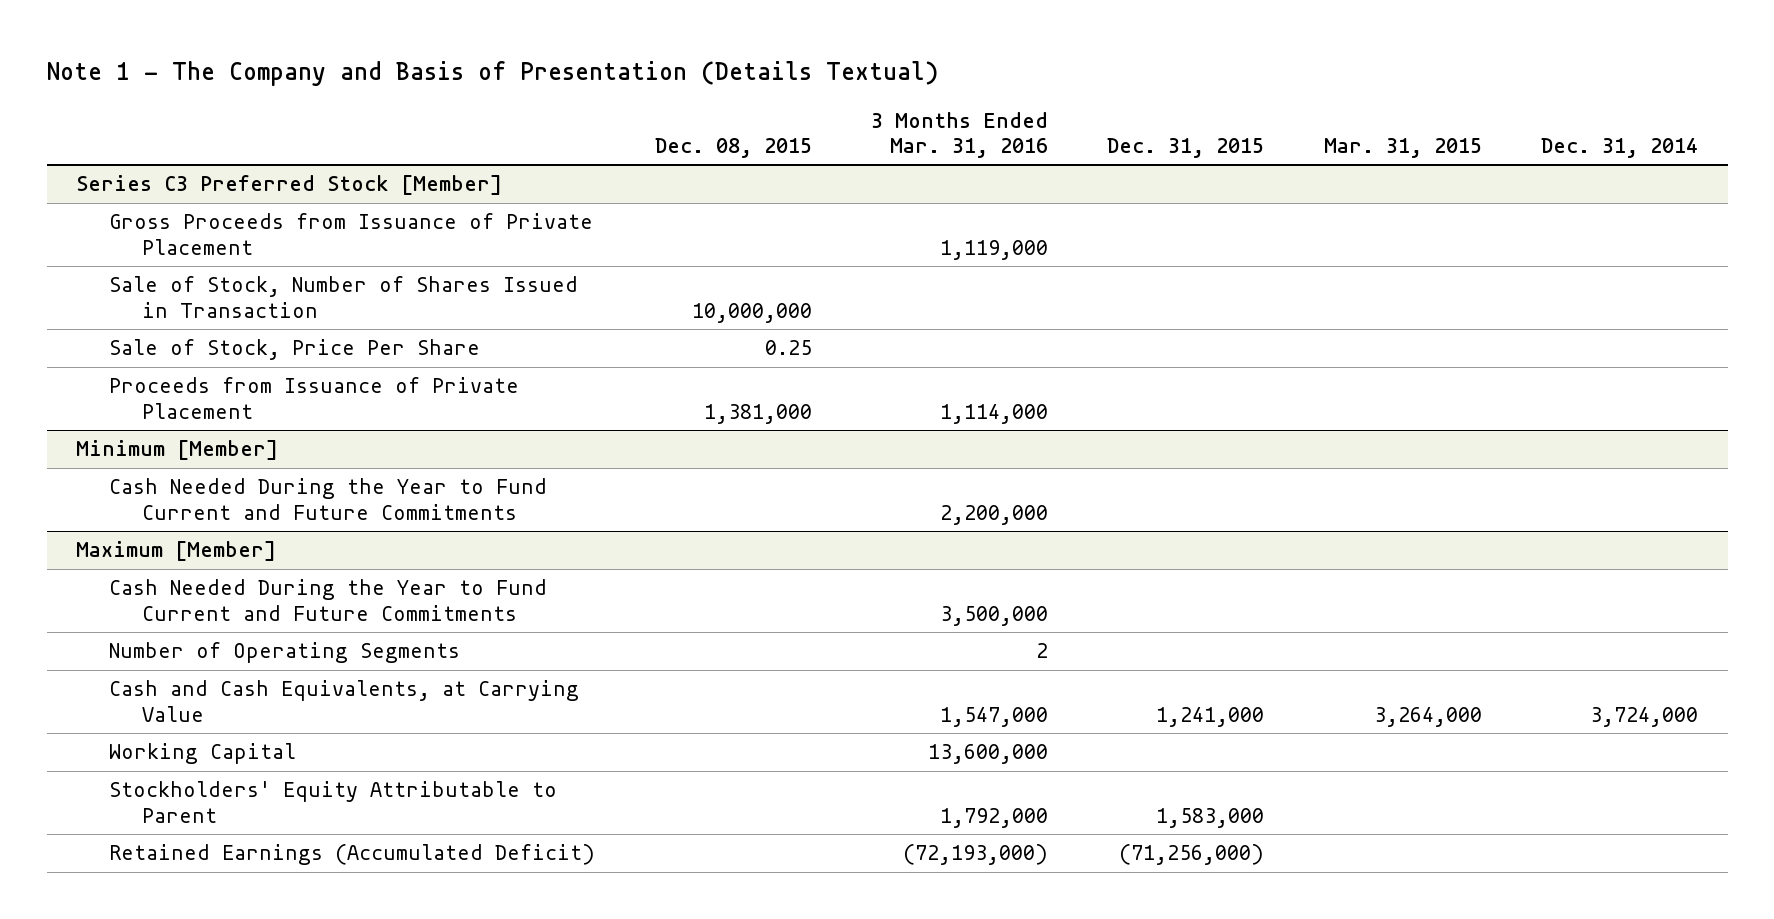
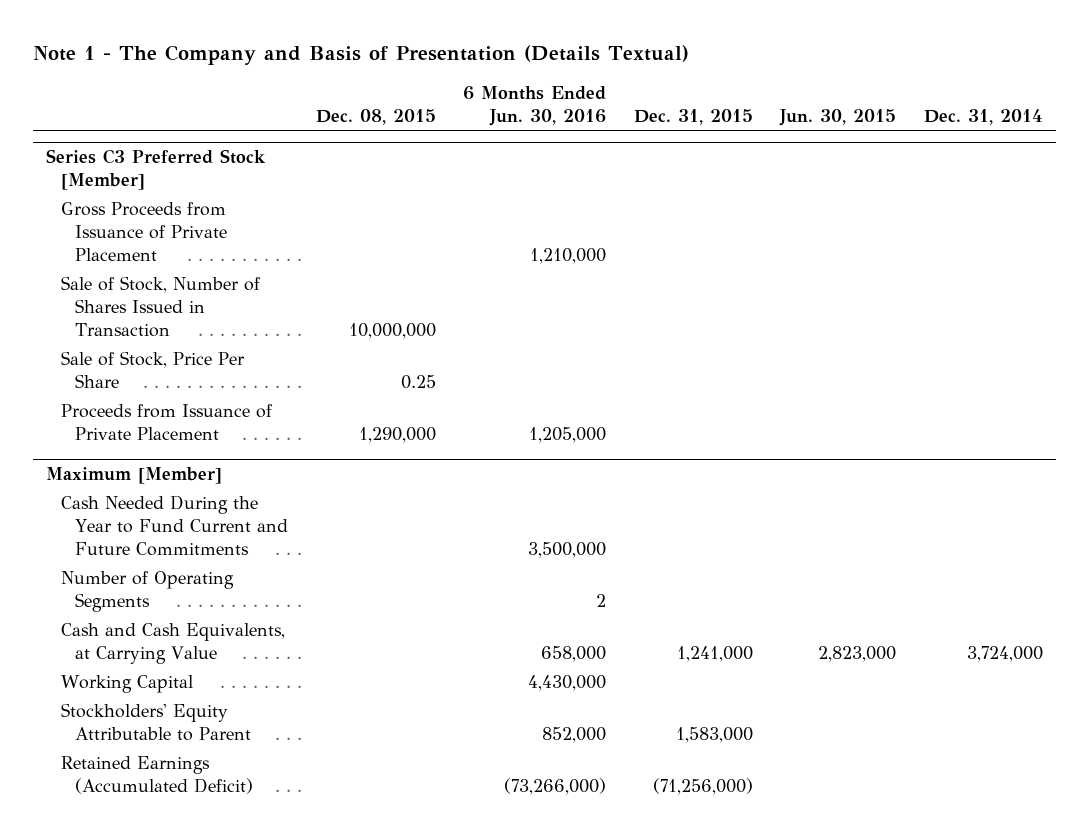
- | Dec. 08, 2015 | 3 Months Ended Mar. 31, 2016 | Dec. 31, 2015 | Mar. 31, 2015 | Dec. 31, 2014
+ | Dec. 08, 2015 | 6 Months Ended Jun. 30, 2016 | Dec. 31, 2015 | Jun. 30, 2015 | Dec. 31, 2014
@ Series C3 Preferred Stock [Member]
- Proceeds from Issuance of Private Placement | 1,381,000 | 1,114,000 | | |
- Minimum [Member]
- Cash Needed During the Year to Fund Current and Future Commitments | | 2,200,000 | | |
@ Series C3 Preferred Stock [Member]
+ Proceeds from Issuance of Private Placement | 1,290,000 | 1,205,000 | | |

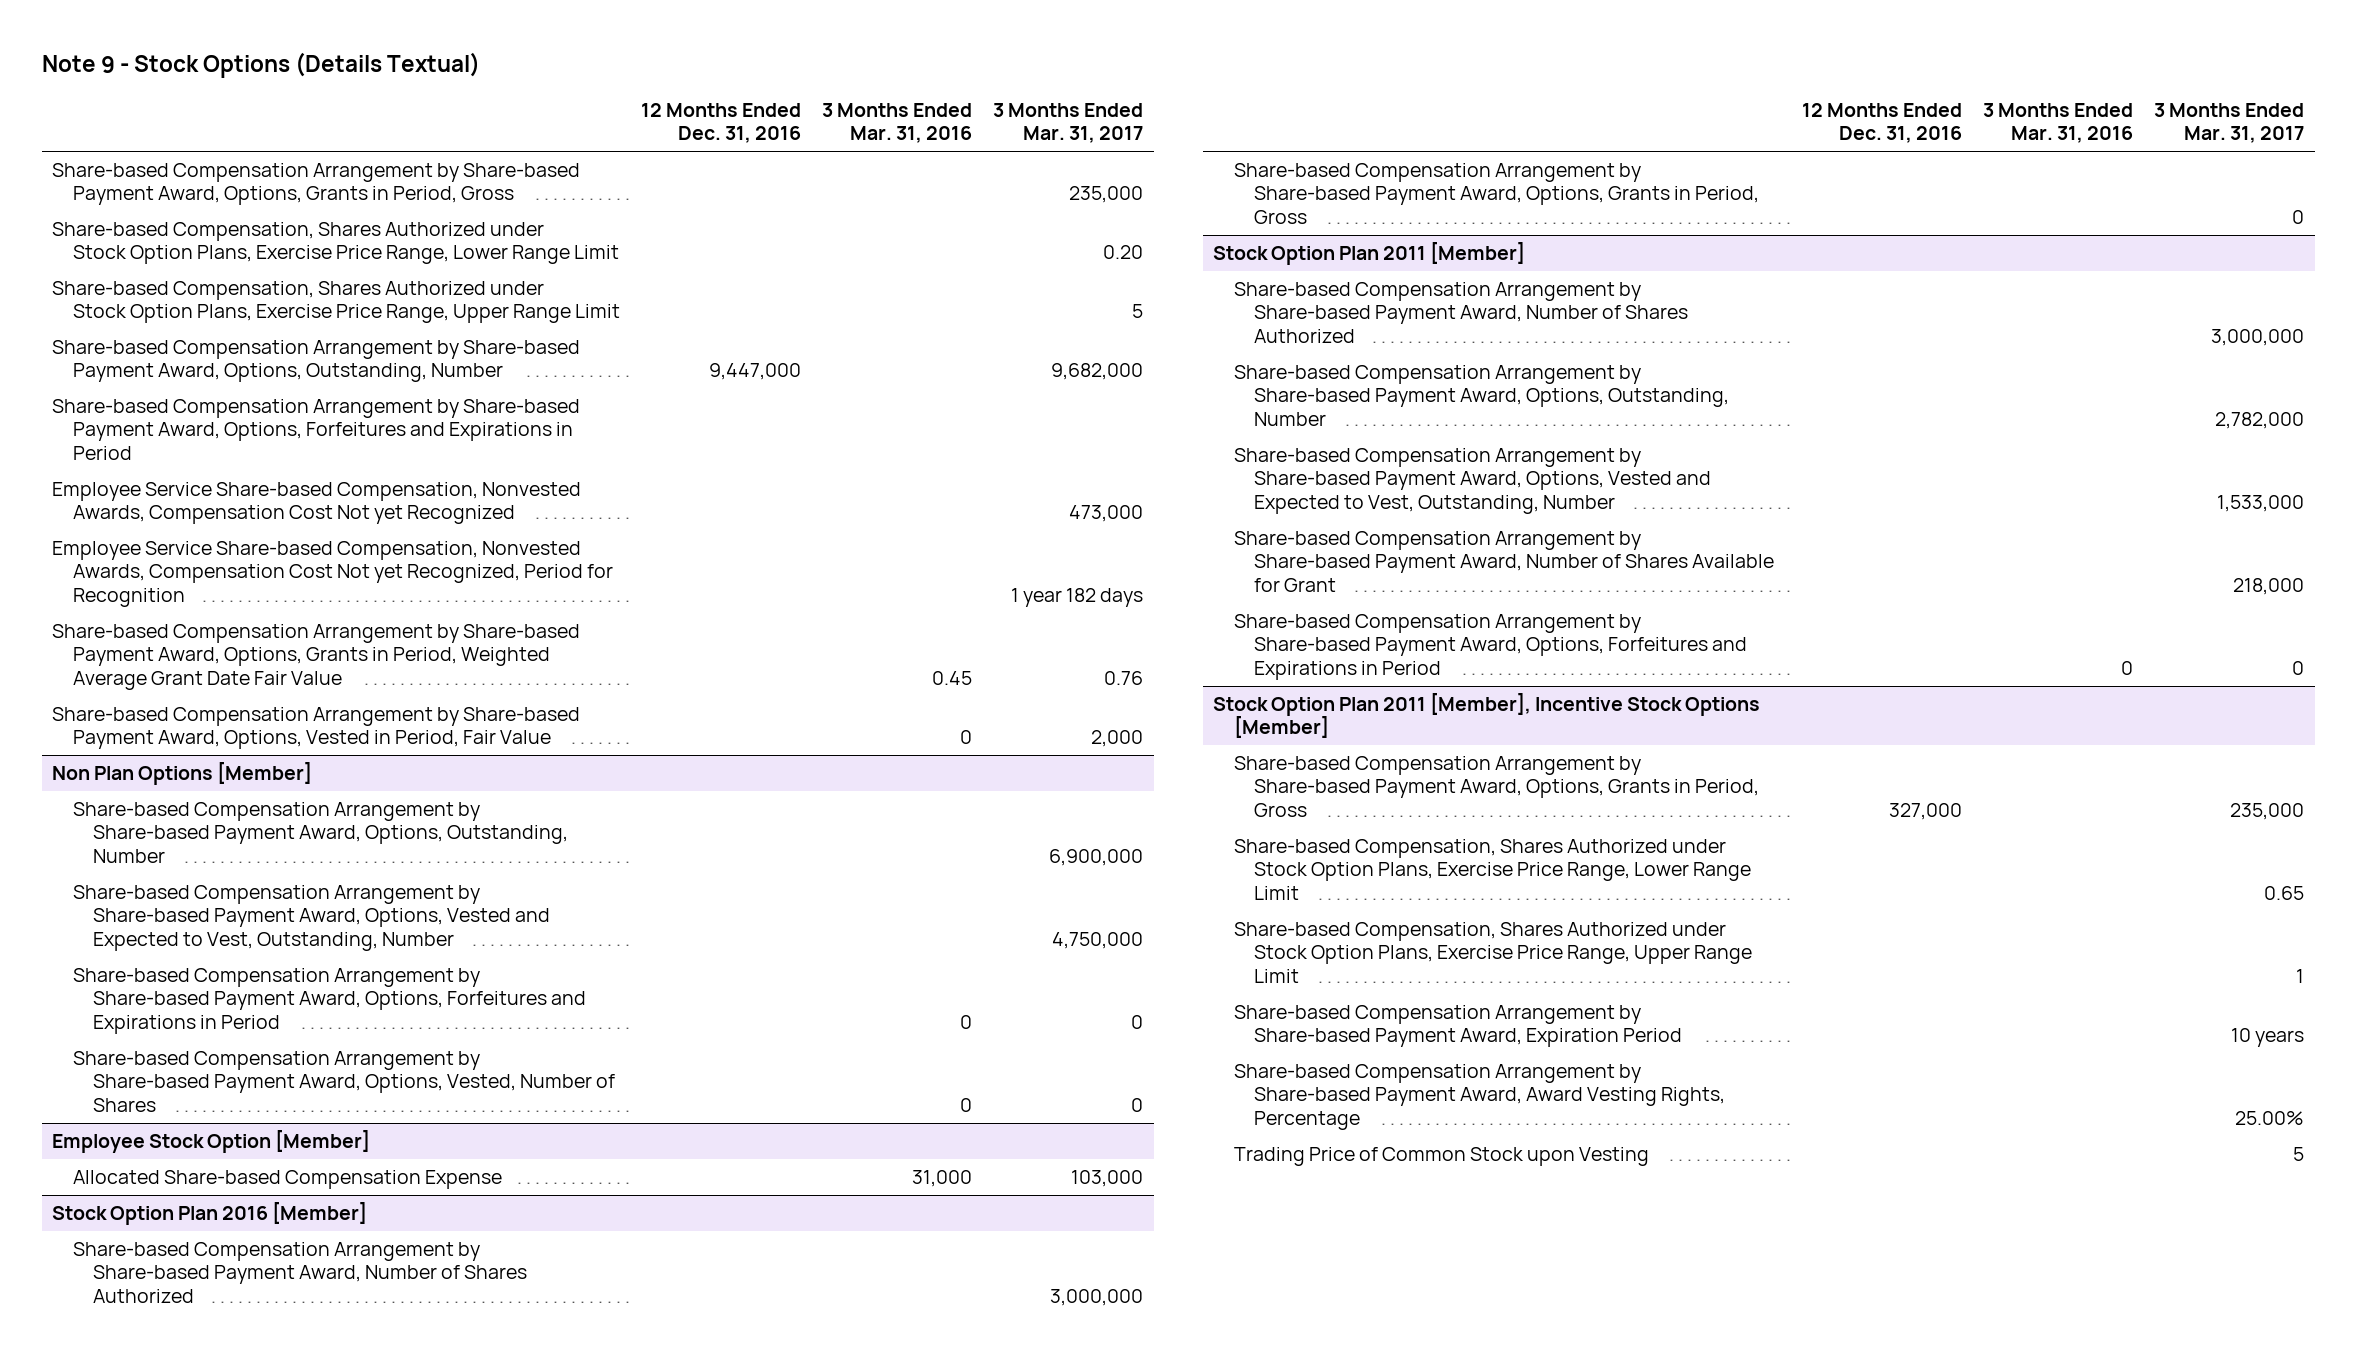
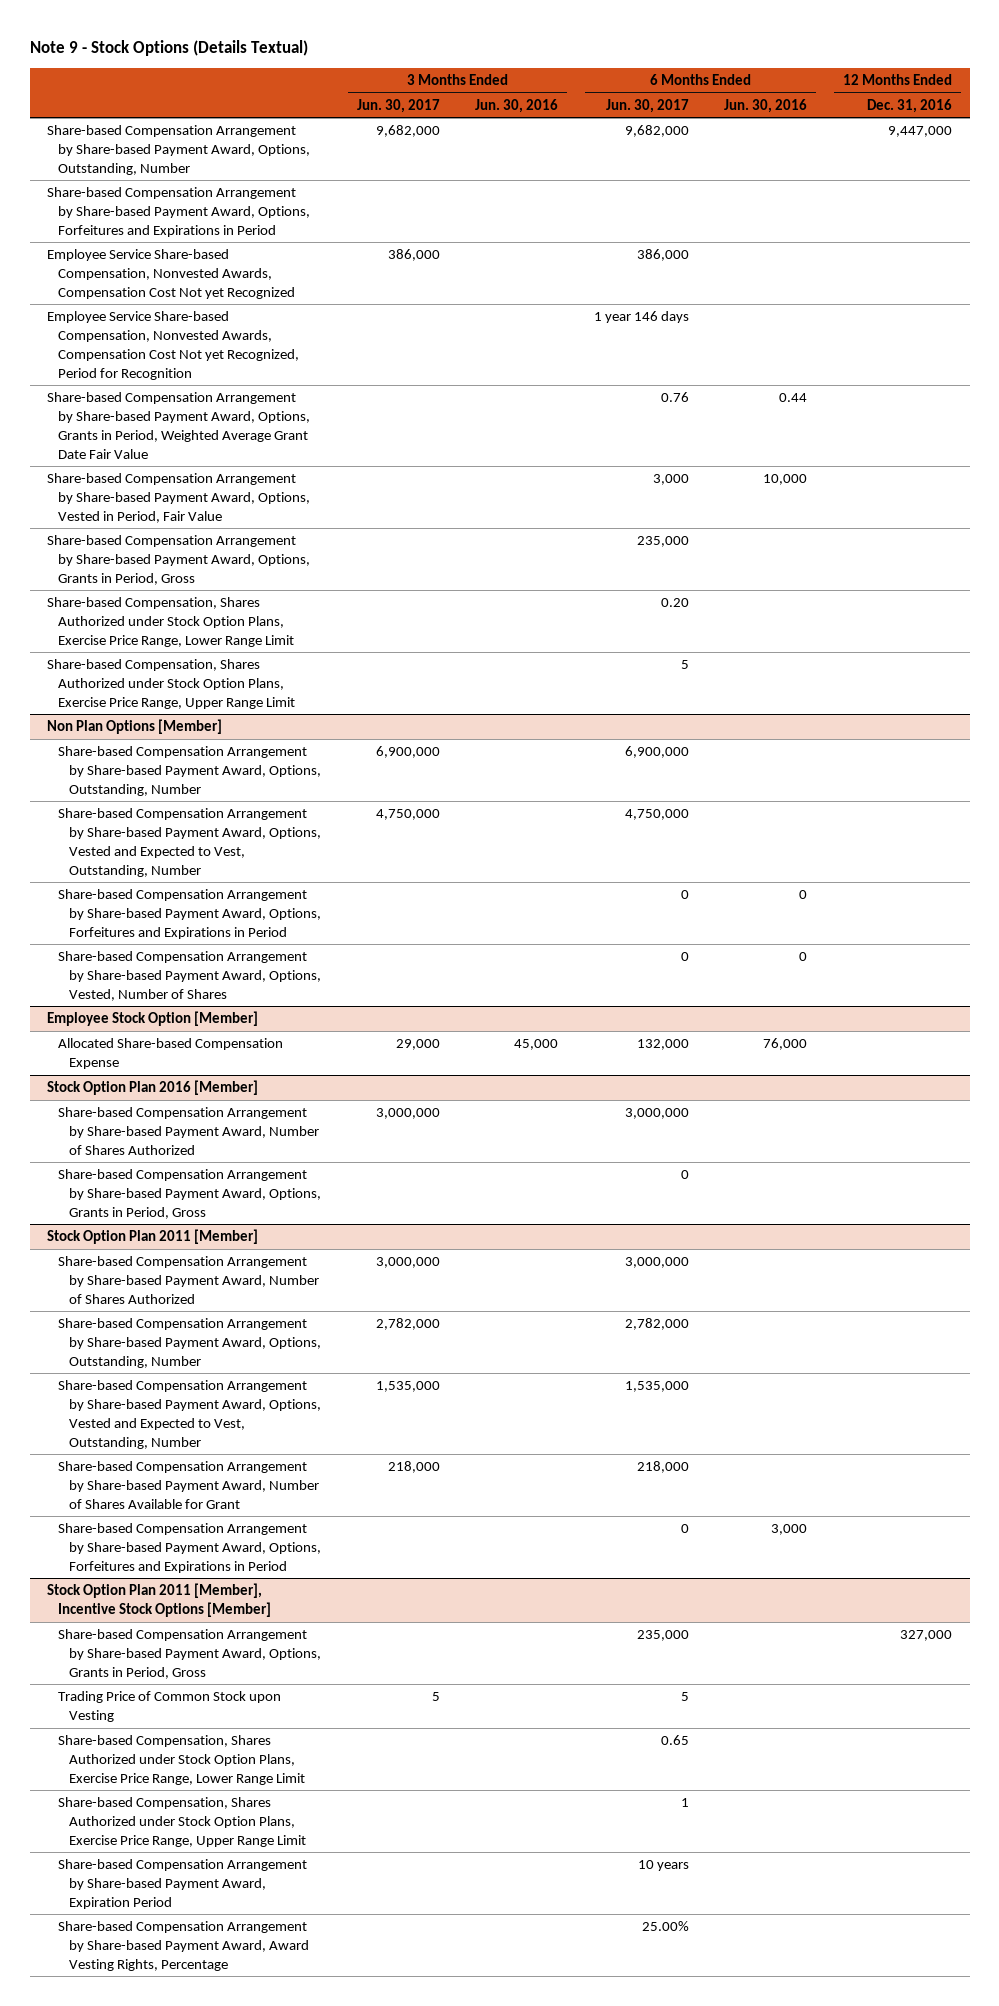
- | 12 Months Ended Dec. 31, 2016 | 3 Months Ended Mar. 31, 2016 | 3 Months Ended Mar. 31, 2017
+ | 3 Months Ended Jun. 30, 2017 | 3 Months Ended Jun. 30, 2016 | 6 Months Ended Jun. 30, 2017 | 6 Months Ended Jun. 30, 2016 | 12 Months Ended Dec. 31, 2016
moved down: Share-based Compensation Arrangement by Share-based Payment Award, Options, Grants in Period, Gross | | | 235,000 | |
moved down: Share-based Compensation, Shares Authorized under Stock Option Plans, Exercise Price Range, Lower Range Limit | | | 0.20 | |
moved down: Share-based Compensation, Shares Authorized under Stock Option Plans, Exercise Price Range, Upper Range Limit | | | 5 | |
@ Stock Option Plan 2011 [Member], Incentive Stock Options [Member]
moved up: Trading Price of Common Stock upon Vesting | 5 | | 5 | |

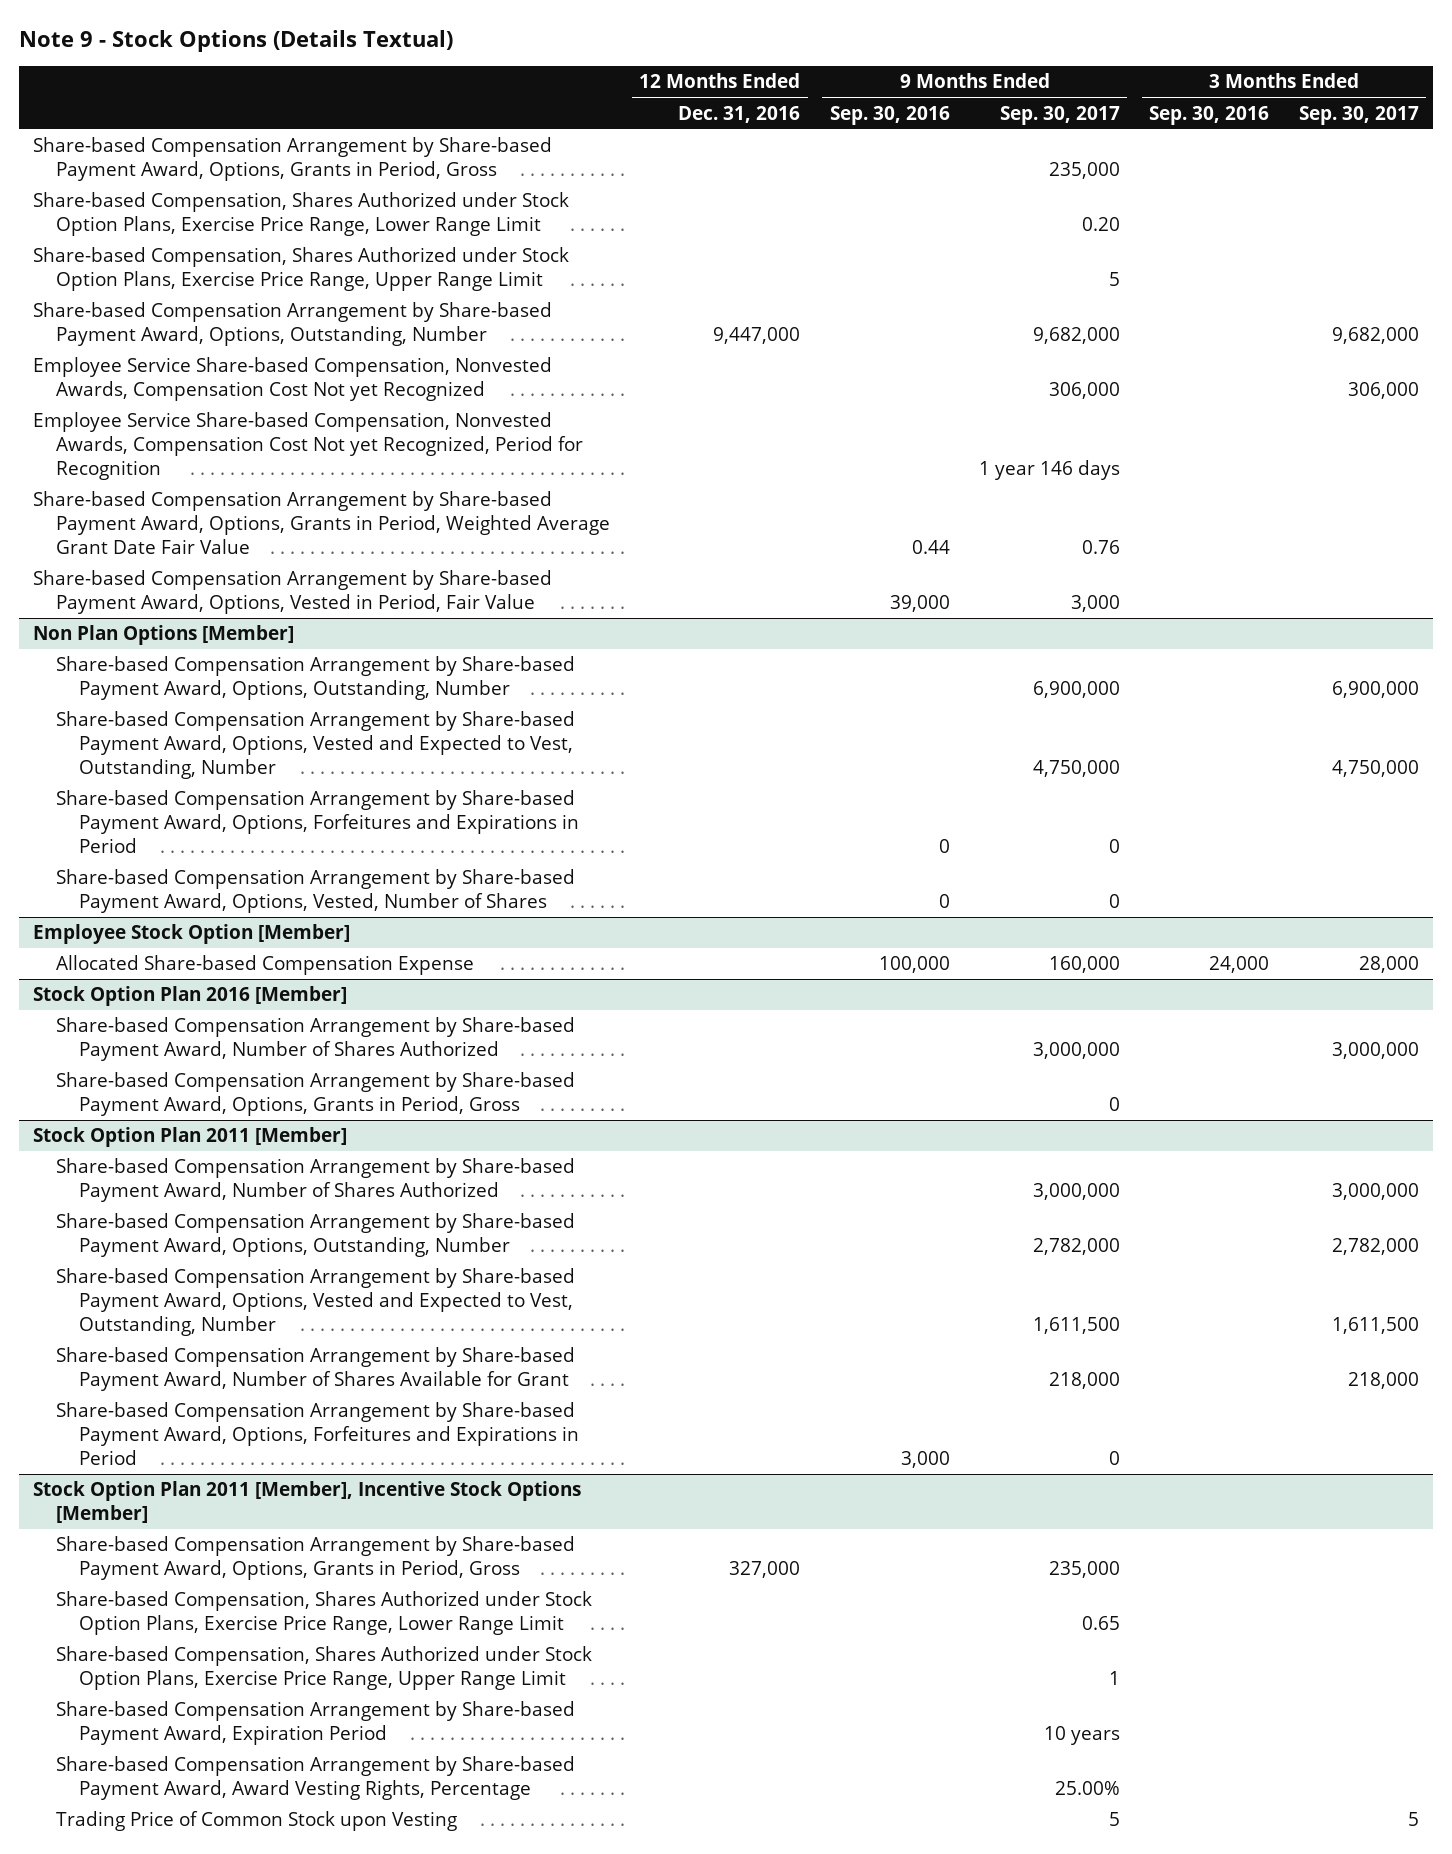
- | 3 Months Ended Jun. 30, 2017 | 3 Months Ended Jun. 30, 2016 | 6 Months Ended Jun. 30, 2017 | 6 Months Ended Jun. 30, 2016 | 12 Months Ended Dec. 31, 2016
+ | 12 Months Ended Dec. 31, 2016 | 9 Months Ended Sep. 30, 2016 | 9 Months Ended Sep. 30, 2017 | 3 Months Ended Sep. 30, 2016 | 3 Months Ended Sep. 30, 2017
moved up: Share-based Compensation Arrangement by Share-based Payment Award, Options, Grants in Period, Gross | | | 235,000 | |
moved up: Share-based Compensation, Shares Authorized under Stock Option Plans, Exercise Price Range, Lower Range Limit | | | 0.20 | |
moved up: Share-based Compensation, Shares Authorized under Stock Option Plans, Exercise Price Range, Upper Range Limit | | | 5 | |
- Share-based Compensation Arrangement by Share-based Payment Award, Options, Forfeitures and Expirations in Period
@ Stock Option Plan 2011 [Member], Incentive Stock Options [Member]
moved down: Trading Price of Common Stock upon Vesting | | | 5 | | 5

